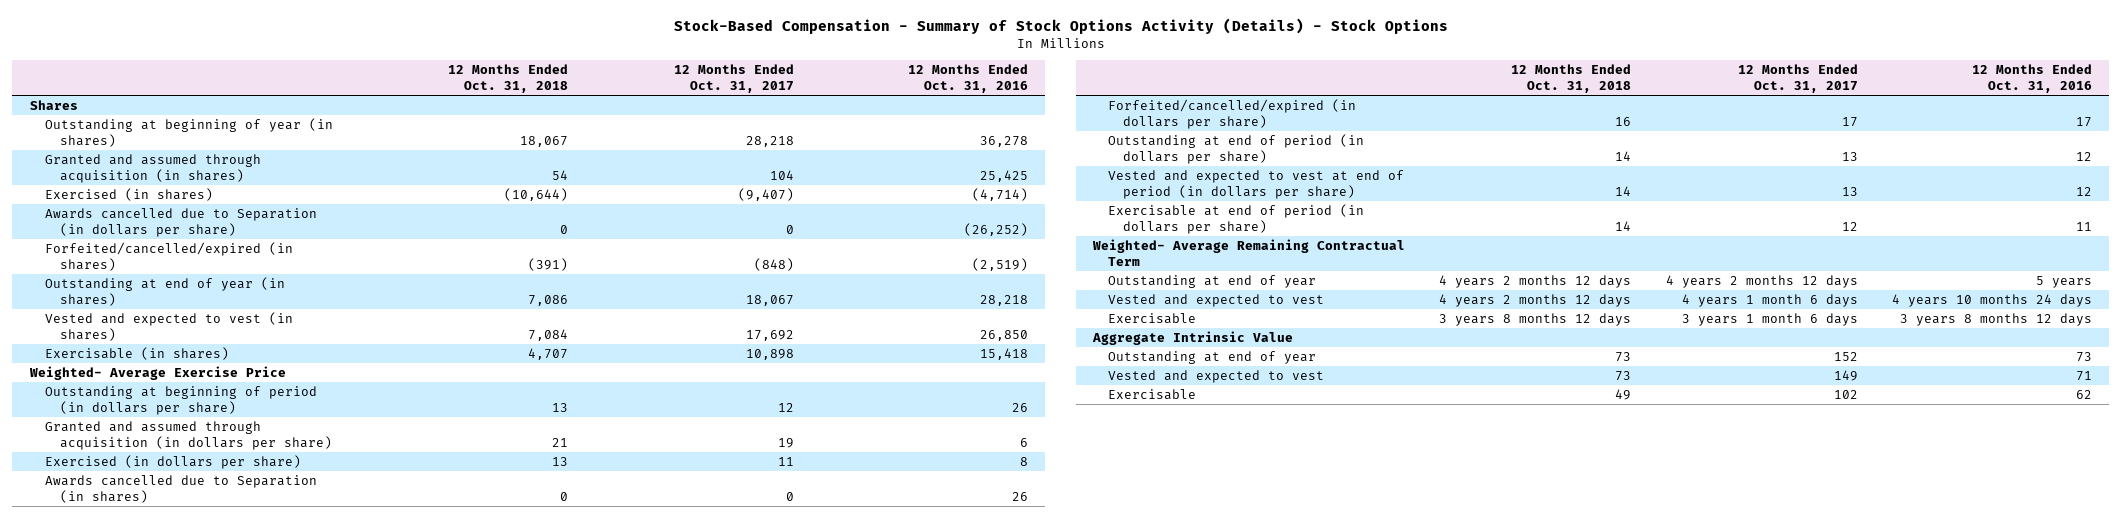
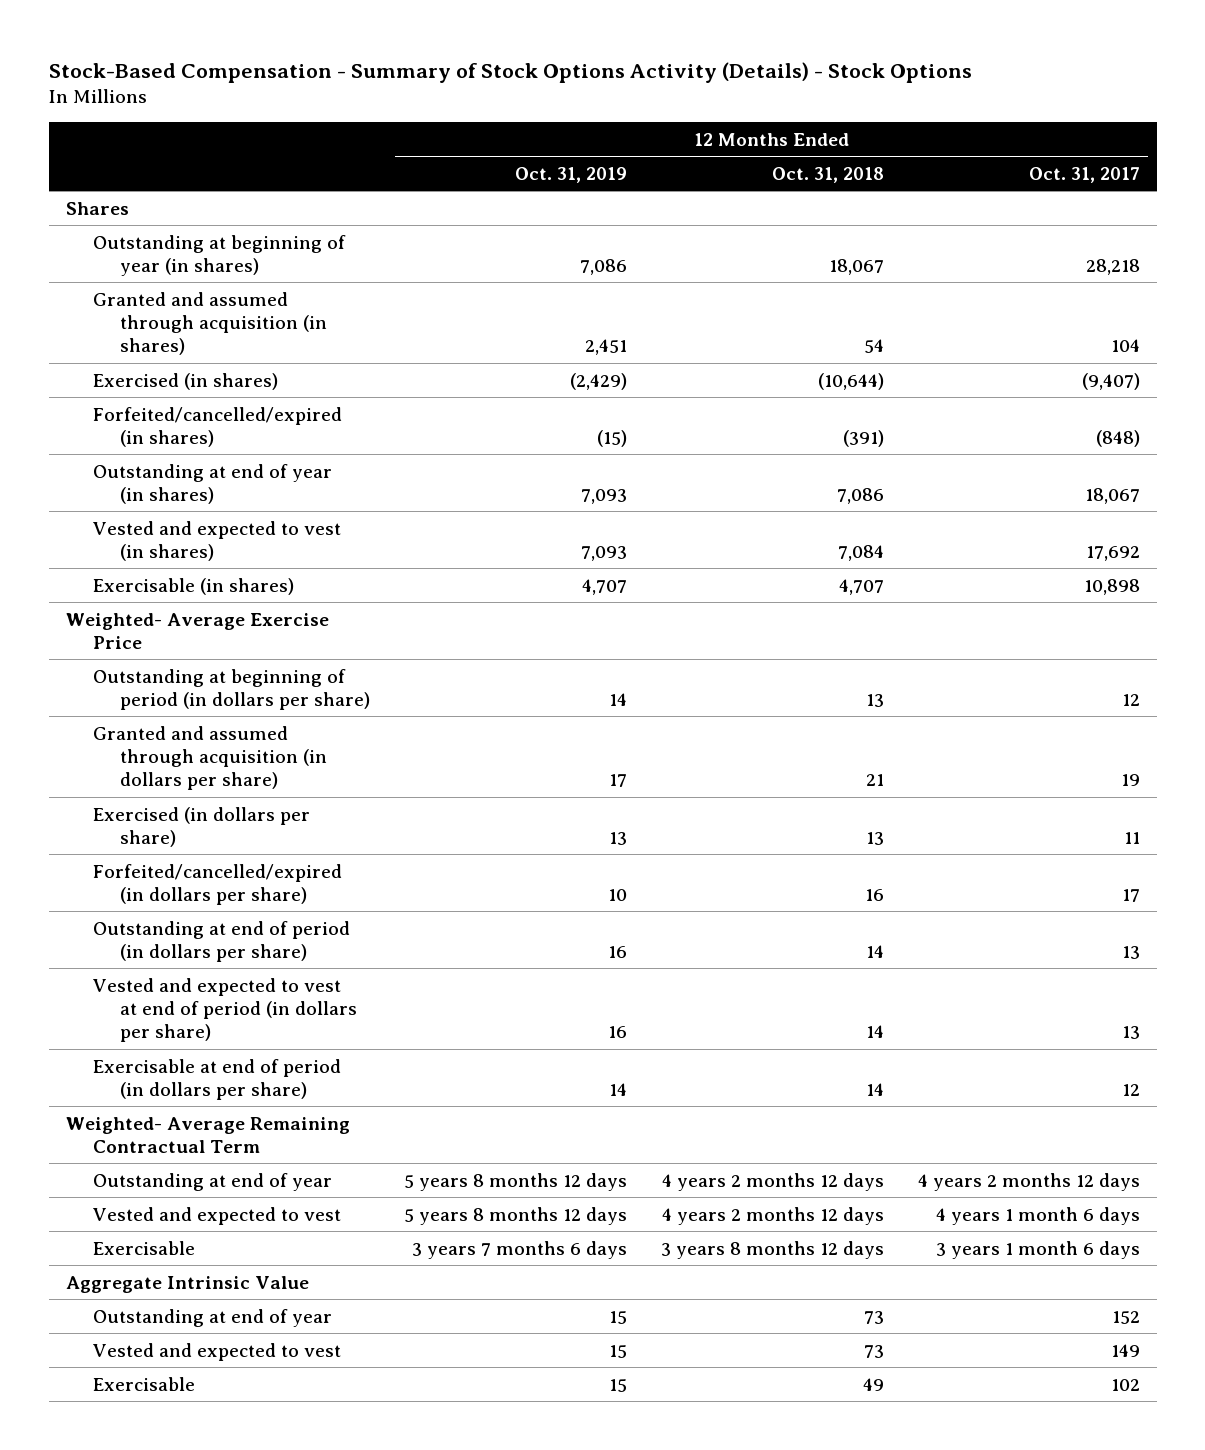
- | 12 Months Ended Oct. 31, 2018 | 12 Months Ended Oct. 31, 2017 | 12 Months Ended Oct. 31, 2016
+ | 12 Months Ended Oct. 31, 2019 | 12 Months Ended Oct. 31, 2018 | 12 Months Ended Oct. 31, 2017
- Awards cancelled due to Separation (in dollars per share) | 0 | 0 | (26,252)
- Awards cancelled due to Separation (in shares) | 0 | 0 | 26

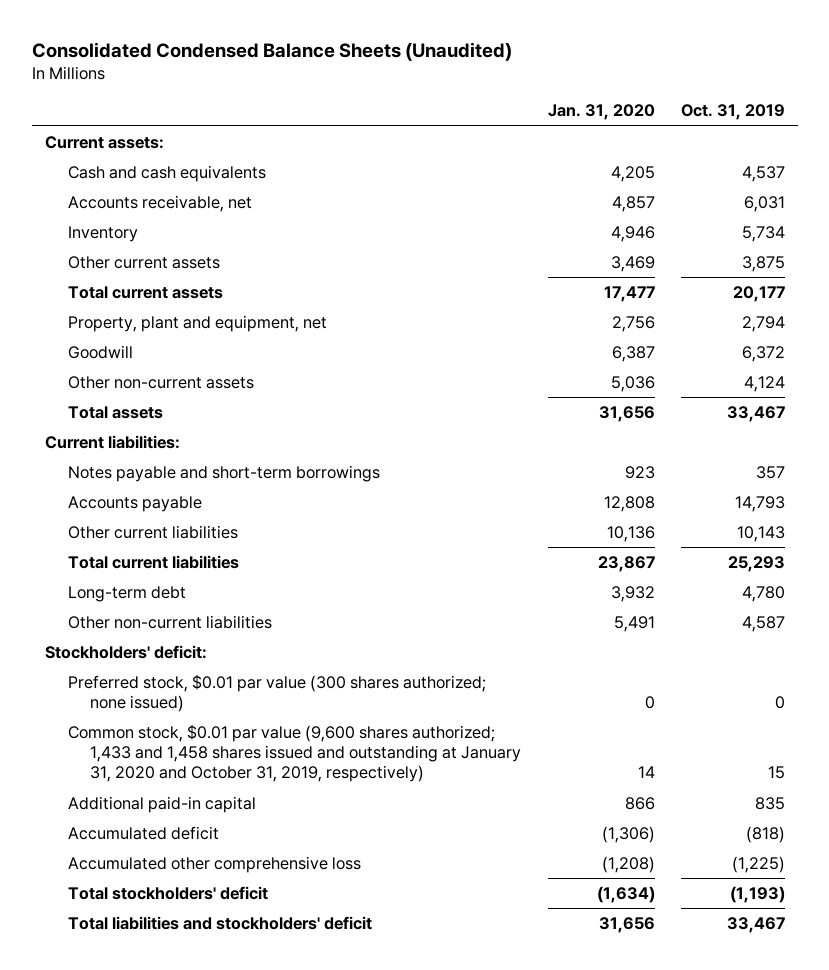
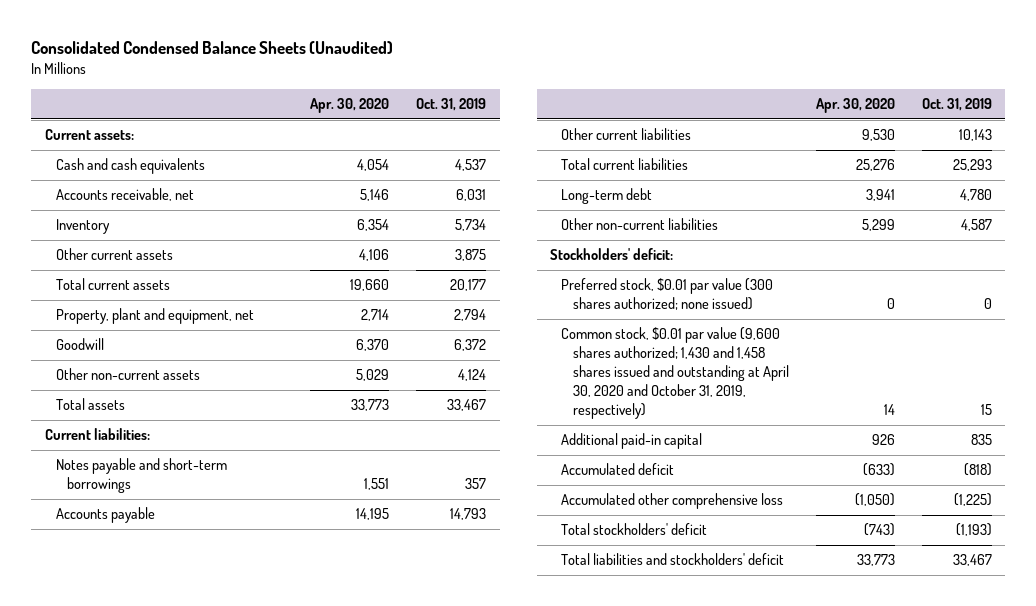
- | Jan. 31, 2020 | Oct. 31, 2019
+ | Apr. 30, 2020 | Oct. 31, 2019
- Common stock, $0.01 par value (9,600 shares authorized; 1,433 and 1,458 shares issued and outstanding at January 31, 2020 and October 31, 2019, respectively) | 14 | 15
+ Common stock, $0.01 par value (9,600 shares authorized; 1,430 and 1,458 shares issued and outstanding at April 30, 2020 and October 31, 2019, respectively) | 14 | 15

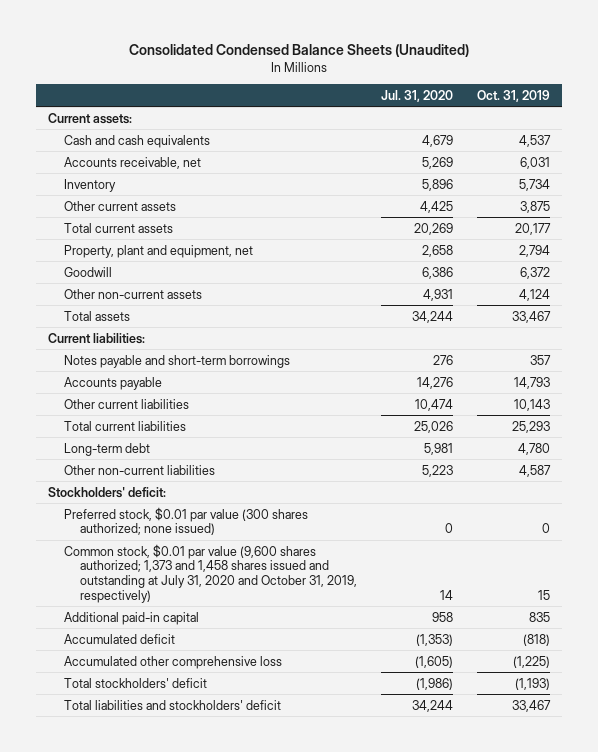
- | Apr. 30, 2020 | Oct. 31, 2019
+ | Jul. 31, 2020 | Oct. 31, 2019
- Common stock, $0.01 par value (9,600 shares authorized; 1,430 and 1,458 shares issued and outstanding at April 30, 2020 and October 31, 2019, respectively) | 14 | 15
+ Common stock, $0.01 par value (9,600 shares authorized; 1,373 and 1,458 shares issued and outstanding at July 31, 2020 and October 31, 2019, respectively) | 14 | 15

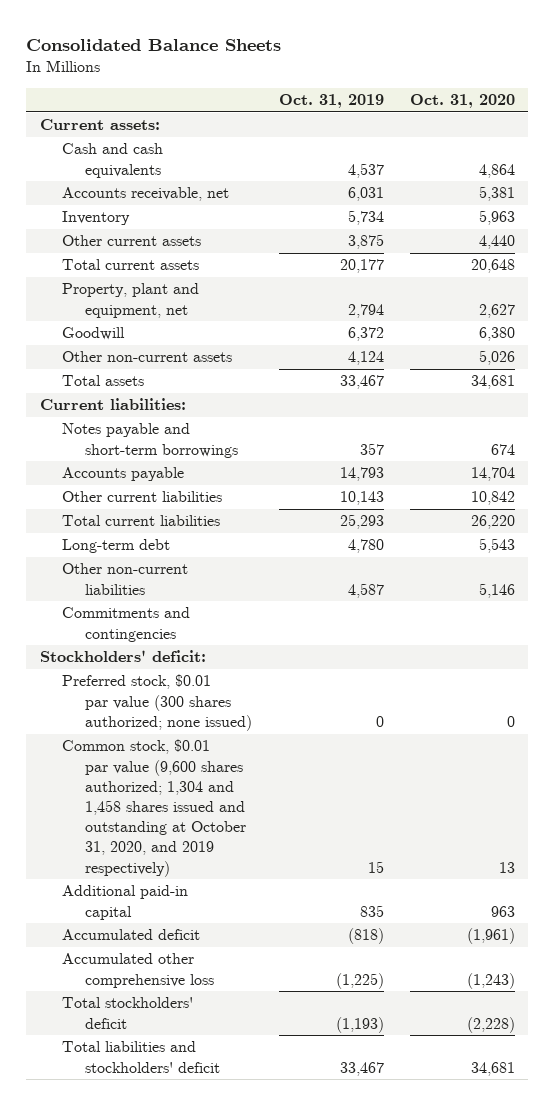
- Consolidated Condensed Balance Sheets (Unaudited)
+ Consolidated Balance Sheets
- | Jul. 31, 2020 | Oct. 31, 2019
+ | Oct. 31, 2019 | Oct. 31, 2020
+ Commitments and contingencies
- Common stock, $0.01 par value (9,600 shares authorized; 1,373 and 1,458 shares issued and outstanding at July 31, 2020 and October 31, 2019, respectively) | 14 | 15
+ Common stock, $0.01 par value (9,600 shares authorized; 1,304 and 1,458 shares issued and outstanding at October 31, 2020, and 2019 respectively) | 15 | 13

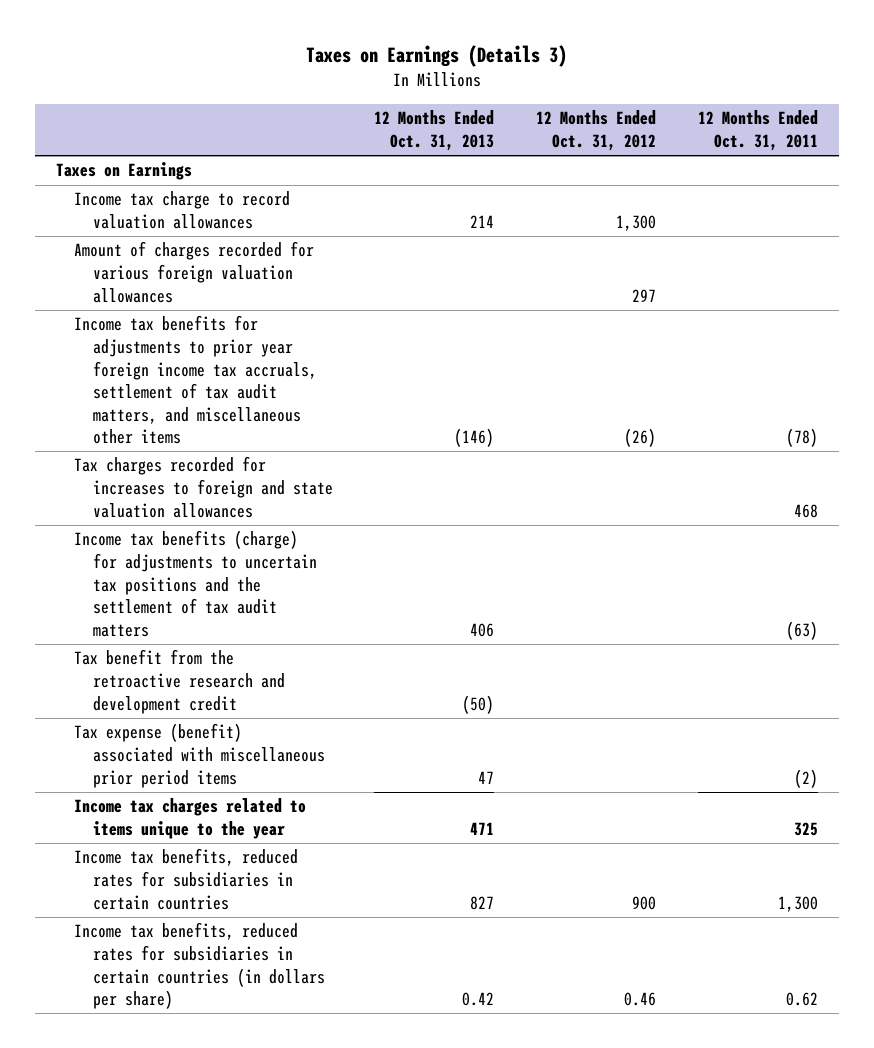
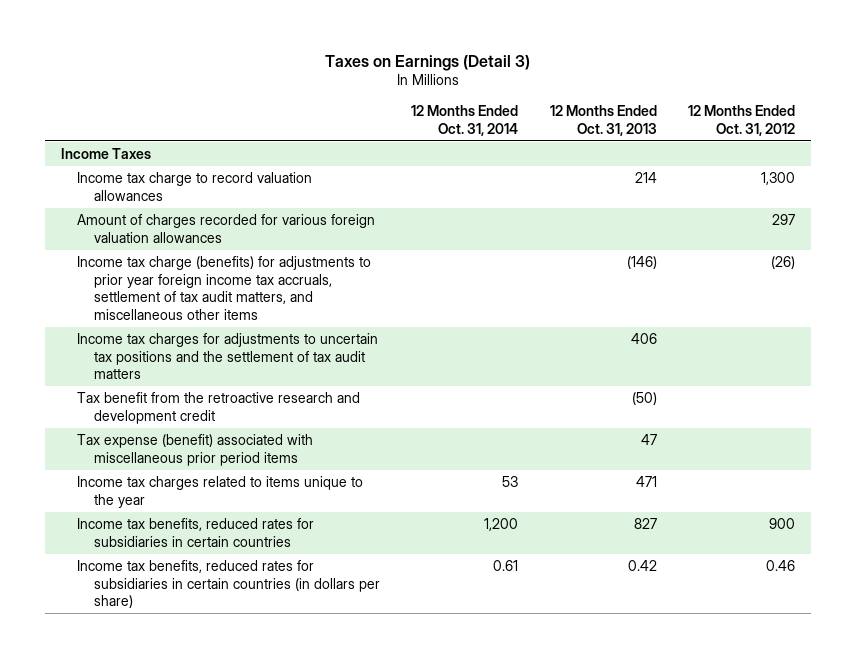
- Taxes on Earnings (Details 3)
+ Taxes on Earnings (Detail 3)
- | 12 Months Ended Oct. 31, 2013 | 12 Months Ended Oct. 31, 2012 | 12 Months Ended Oct. 31, 2011
+ | 12 Months Ended Oct. 31, 2014 | 12 Months Ended Oct. 31, 2013 | 12 Months Ended Oct. 31, 2012
- Taxes on Earnings
+ Income Taxes
- Income tax benefits for adjustments to prior year foreign income tax accruals, settlement of tax audit matters, and miscellaneous other items | (146) | (26) | (78)
- Tax charges recorded for increases to foreign and state valuation allowances | | | 468
- Income tax benefits (charge) for adjustments to uncertain tax positions and the settlement of tax audit matters | 406 | | (63)
+ Income tax charge (benefits) for adjustments to prior year foreign income tax accruals, settlement of tax audit matters, and miscellaneous other items | | (146) | (26)
+ Income tax charges for adjustments to uncertain tax positions and the settlement of tax audit matters | | 406 |

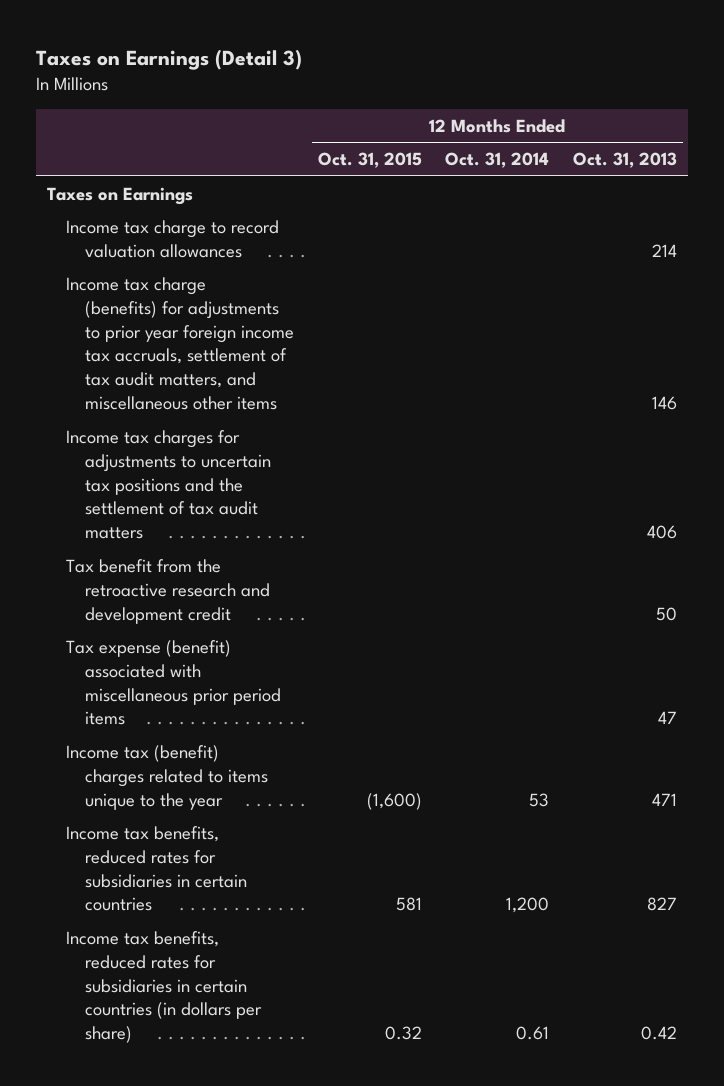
- | 12 Months Ended Oct. 31, 2014 | 12 Months Ended Oct. 31, 2013 | 12 Months Ended Oct. 31, 2012
+ | 12 Months Ended Oct. 31, 2015 | 12 Months Ended Oct. 31, 2014 | 12 Months Ended Oct. 31, 2013
- Income Taxes
+ Taxes on Earnings
- Amount of charges recorded for various foreign valuation allowances | | | 297
- Income tax charge (benefits) for adjustments to prior year foreign income tax accruals, settlement of tax audit matters, and miscellaneous other items | | (146) | (26)
+ Income tax charge (benefits) for adjustments to prior year foreign income tax accruals, settlement of tax audit matters, and miscellaneous other items | | | 146
- Tax benefit from the retroactive research and development credit | | (50) |
+ Tax benefit from the retroactive research and development credit | | | 50
- Income tax charges related to items unique to the year | 53 | 471 |
+ Income tax (benefit) charges related to items unique to the year | (1,600) | 53 | 471

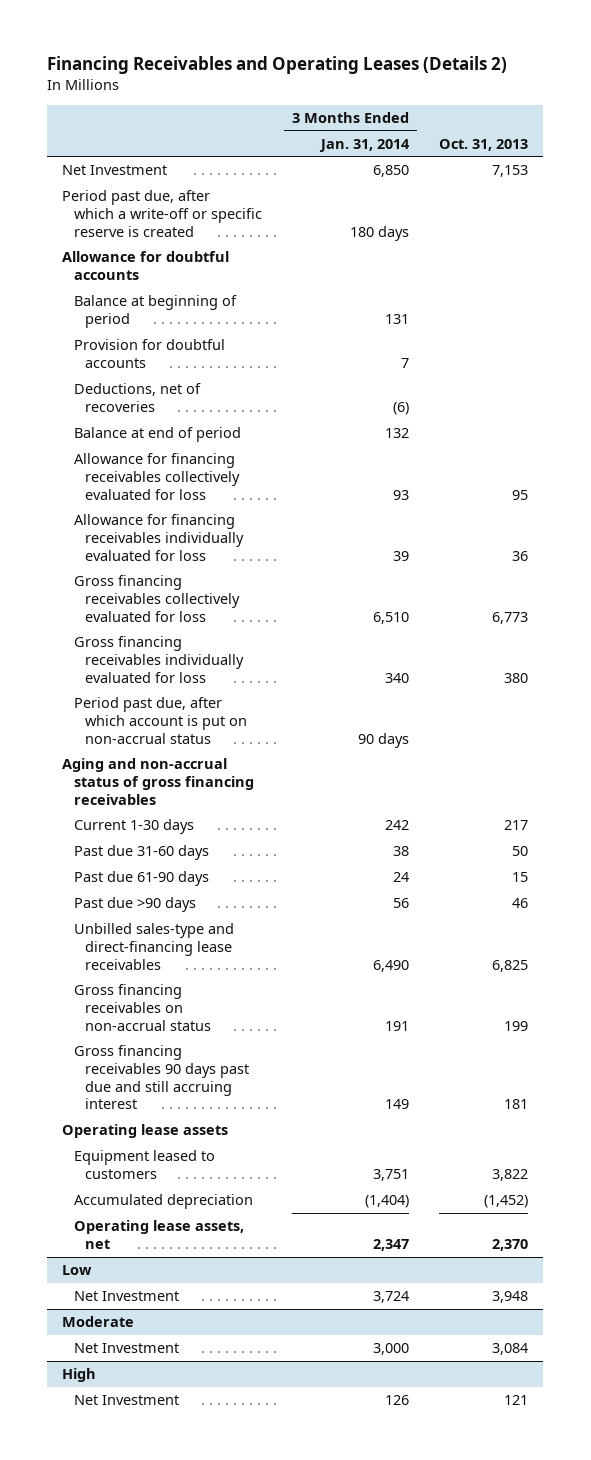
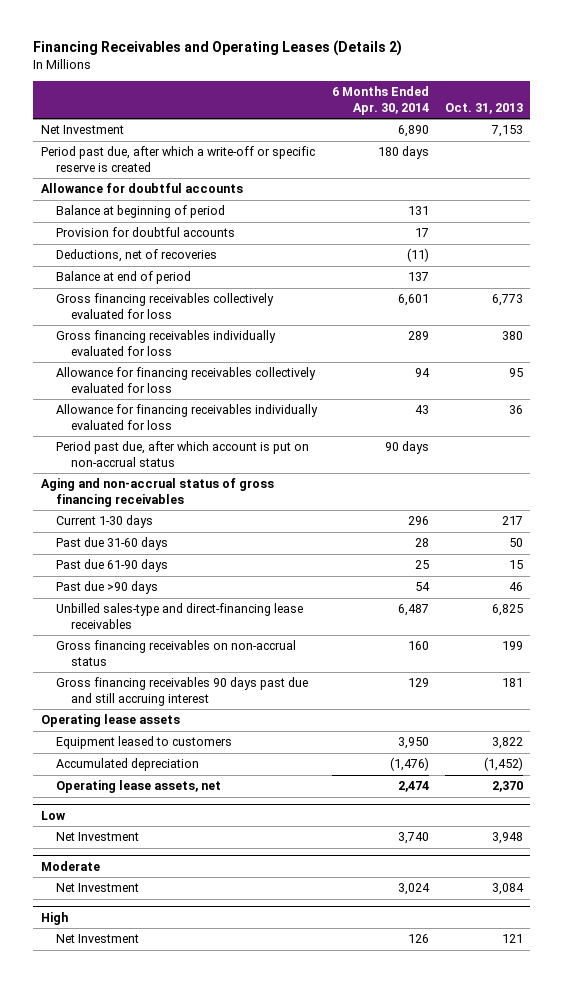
- | 3 Months Ended Jan. 31, 2014 | Oct. 31, 2013
+ | 6 Months Ended Apr. 30, 2014 | Oct. 31, 2013
moved down: Allowance for financing receivables collectively evaluated for loss | 94 | 95
moved down: Allowance for financing receivables individually evaluated for loss | 43 | 36

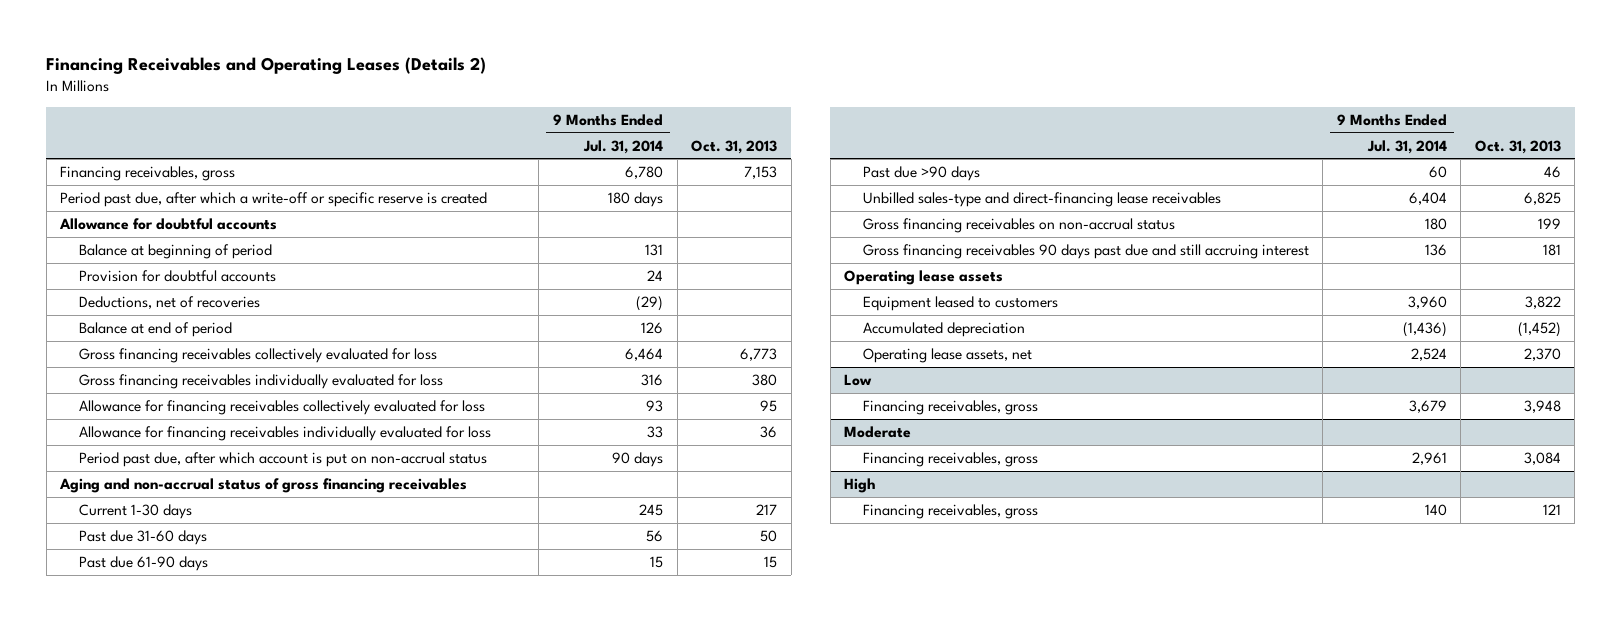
- | 6 Months Ended Apr. 30, 2014 | Oct. 31, 2013
+ | 9 Months Ended Jul. 31, 2014 | Oct. 31, 2013
- Net Investment | 6,890 | 7,153
+ Financing receivables, gross | 6,780 | 7,153
@ Low
- Net Investment | 3,740 | 3,948
+ Financing receivables, gross | 3,679 | 3,948
@ Moderate
- Net Investment | 3,024 | 3,084
+ Financing receivables, gross | 2,961 | 3,084
@ High
- Net Investment | 126 | 121
+ Financing receivables, gross | 140 | 121

